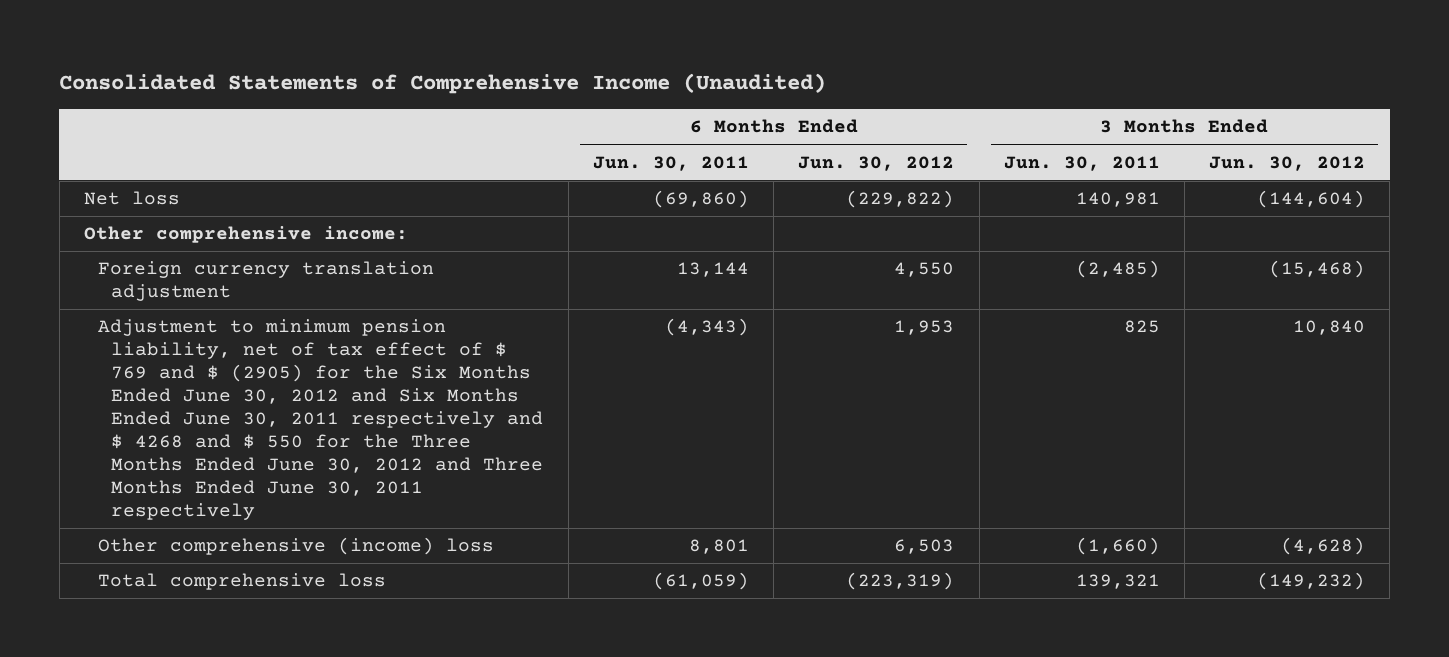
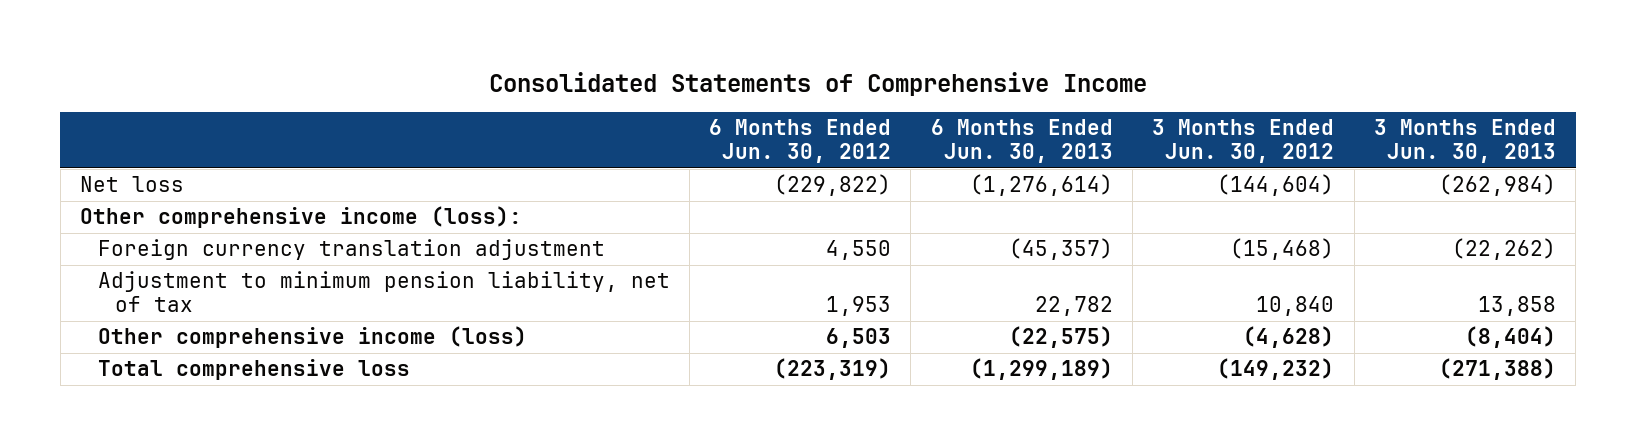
- Consolidated Statements of Comprehensive Income (Unaudited)
+ Consolidated Statements of Comprehensive Income
- | 6 Months Ended Jun. 30, 2011 | 6 Months Ended Jun. 30, 2012 | 3 Months Ended Jun. 30, 2011 | 3 Months Ended Jun. 30, 2012
+ | 6 Months Ended Jun. 30, 2012 | 6 Months Ended Jun. 30, 2013 | 3 Months Ended Jun. 30, 2012 | 3 Months Ended Jun. 30, 2013
- Other comprehensive income:
+ Other comprehensive income (loss):
- Adjustment to minimum pension liability, net of tax effect of $ 769 and $ (2905) for the Six Months Ended June 30, 2012 and Six Months Ended June 30, 2011 respectively and $ 4268 and $ 550 for the Three Months Ended June 30, 2012 and Three Months Ended June 30, 2011 respectively | (4,343) | 1,953 | 825 | 10,840
- Other comprehensive (income) loss | 8,801 | 6,503 | (1,660) | (4,628)
+ Adjustment to minimum pension liability, net of tax | 1,953 | 22,782 | 10,840 | 13,858
+ Other comprehensive income (loss) | 6,503 | (22,575) | (4,628) | (8,404)

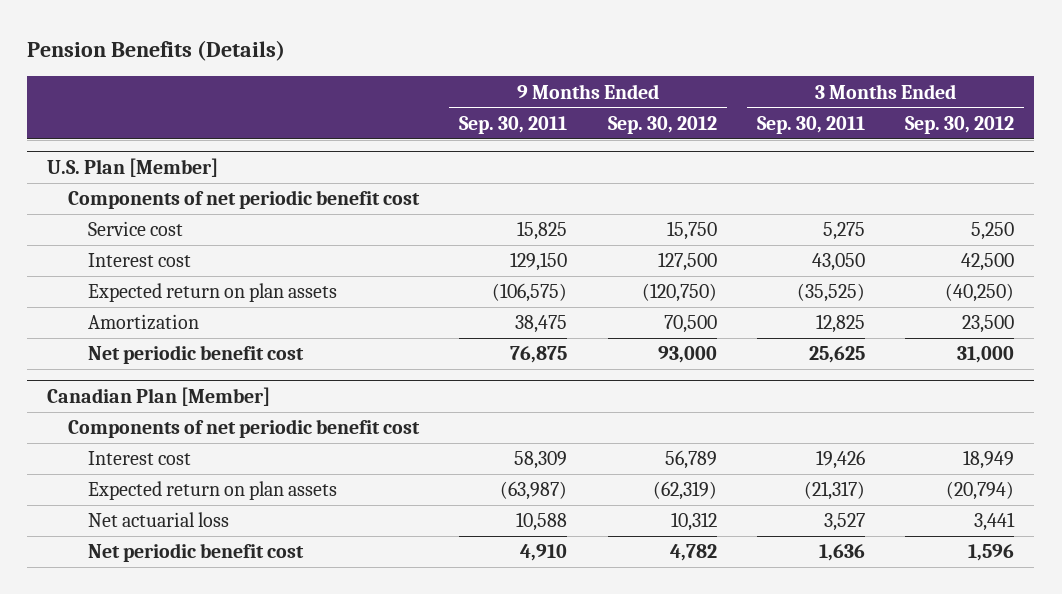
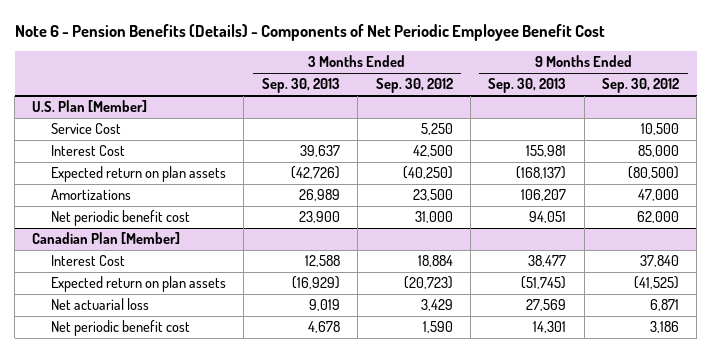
- Pension Benefits (Details)
+ Note 6 - Pension Benefits (Details) - Components of Net Periodic Employee Benefit Cost
- | 9 Months Ended Sep. 30, 2011 | 9 Months Ended Sep. 30, 2012 | 3 Months Ended Sep. 30, 2011 | 3 Months Ended Sep. 30, 2012
+ | 3 Months Ended Sep. 30, 2013 | 3 Months Ended Sep. 30, 2012 | 9 Months Ended Sep. 30, 2013 | 9 Months Ended Sep. 30, 2012
@ U.S. Plan [Member]
- Components of net periodic benefit cost
- Service cost | 15,825 | 15,750 | 5,275 | 5,250
- Interest cost | 129,150 | 127,500 | 43,050 | 42,500
- Expected return on plan assets | (106,575) | (120,750) | (35,525) | (40,250)
- Amortization | 38,475 | 70,500 | 12,825 | 23,500
- Net periodic benefit cost | 76,875 | 93,000 | 25,625 | 31,000
+ Service Cost | | 5,250 | | 10,500
+ Interest Cost | 39,637 | 42,500 | 155,981 | 85,000
+ Expected return on plan assets | (42,726) | (40,250) | (168,137) | (80,500)
+ Amortizations | 26,989 | 23,500 | 106,207 | 47,000
+ Net periodic benefit cost | 23,900 | 31,000 | 94,051 | 62,000
@ Canadian Plan [Member]
- Components of net periodic benefit cost
- Interest cost | 58,309 | 56,789 | 19,426 | 18,949
- Expected return on plan assets | (63,987) | (62,319) | (21,317) | (20,794)
- Net actuarial loss | 10,588 | 10,312 | 3,527 | 3,441
- Net periodic benefit cost | 4,910 | 4,782 | 1,636 | 1,596
+ Interest Cost | 12,588 | 18,884 | 38,477 | 37,840
+ Expected return on plan assets | (16,929) | (20,723) | (51,745) | (41,525)
+ Net actuarial loss | 9,019 | 3,429 | 27,569 | 6,871
+ Net periodic benefit cost | 4,678 | 1,590 | 14,301 | 3,186

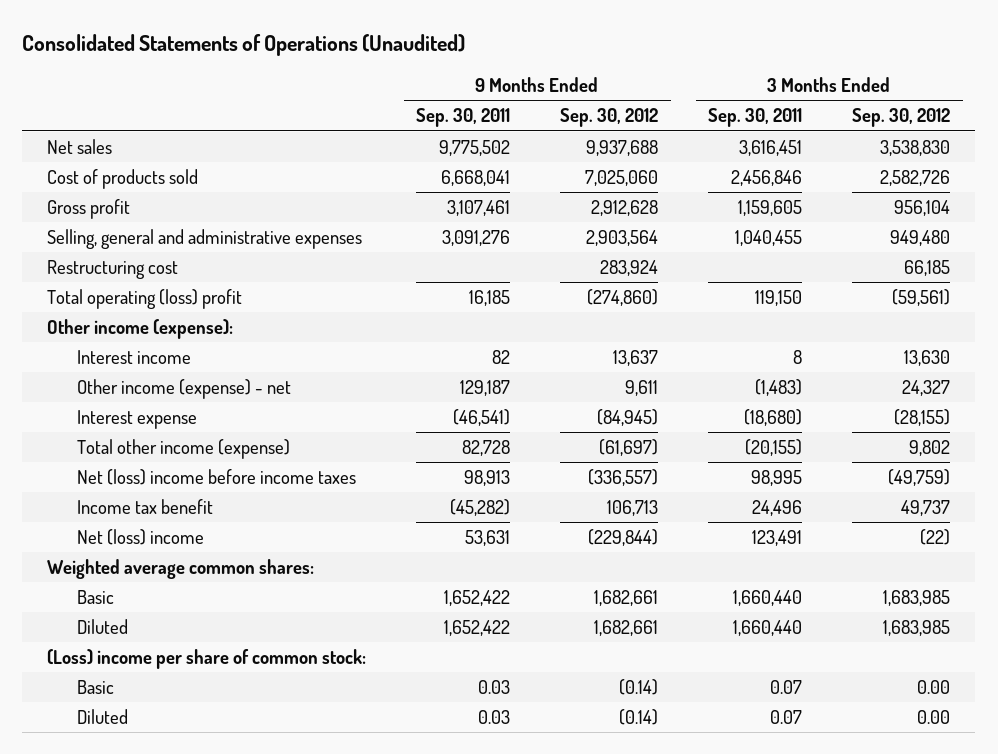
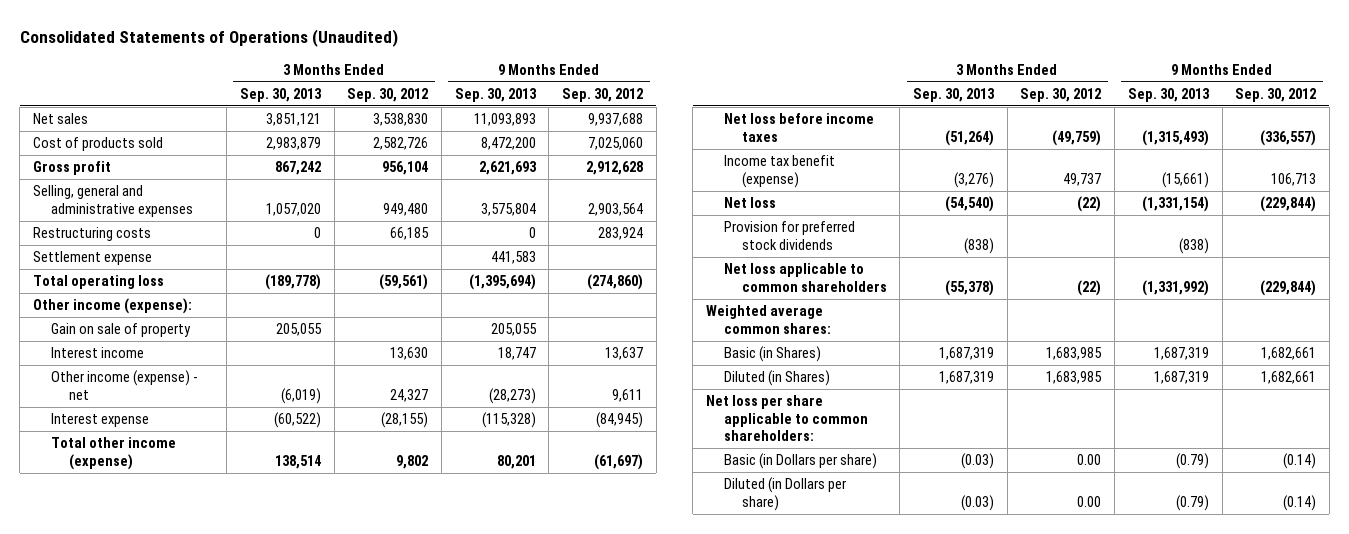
- | 9 Months Ended Sep. 30, 2011 | 9 Months Ended Sep. 30, 2012 | 3 Months Ended Sep. 30, 2011 | 3 Months Ended Sep. 30, 2012
+ | 3 Months Ended Sep. 30, 2013 | 3 Months Ended Sep. 30, 2012 | 9 Months Ended Sep. 30, 2013 | 9 Months Ended Sep. 30, 2012
- Restructuring cost | | 283,924 | | 66,185
- Total operating (loss) profit | 16,185 | (274,860) | 119,150 | (59,561)
+ Restructuring costs | 0 | 66,185 | 0 | 283,924
+ Settlement expense | | | 441,583 |
+ Total operating loss | (189,778) | (59,561) | (1,395,694) | (274,860)
+ Gain on sale of property | 205,055 | | 205,055 |
- Net (loss) income before income taxes | 98,913 | (336,557) | 98,995 | (49,759)
- Income tax benefit | (45,282) | 106,713 | 24,496 | 49,737
- Net (loss) income | 53,631 | (229,844) | 123,491 | (22)
+ Net loss before income taxes | (51,264) | (49,759) | (1,315,493) | (336,557)
+ Income tax benefit (expense) | (3,276) | 49,737 | (15,661) | 106,713
+ Net loss | (54,540) | (22) | (1,331,154) | (229,844)
+ Provision for preferred stock dividends | (838) | | (838) |
+ Net loss applicable to common shareholders | (55,378) | (22) | (1,331,992) | (229,844)
- Basic | 1,652,422 | 1,682,661 | 1,660,440 | 1,683,985
- Diluted | 1,652,422 | 1,682,661 | 1,660,440 | 1,683,985
- (Loss) income per share of common stock:
- Basic | 0.03 | (0.14) | 0.07 | 0.00
- Diluted | 0.03 | (0.14) | 0.07 | 0.00
+ Basic (in Shares) | 1,687,319 | 1,683,985 | 1,687,319 | 1,682,661
+ Diluted (in Shares) | 1,687,319 | 1,683,985 | 1,687,319 | 1,682,661
+ Net loss per share applicable to common shareholders:
+ Basic (in Dollars per share) | (0.03) | 0.00 | (0.79) | (0.14)
+ Diluted (in Dollars per share) | (0.03) | 0.00 | (0.79) | (0.14)

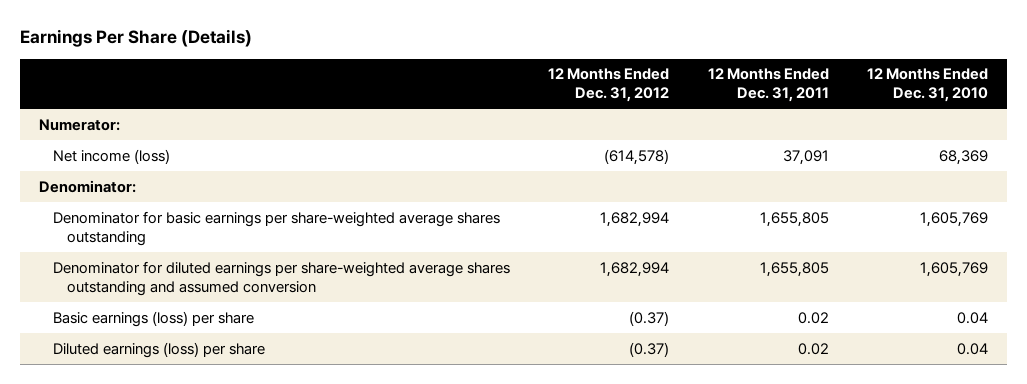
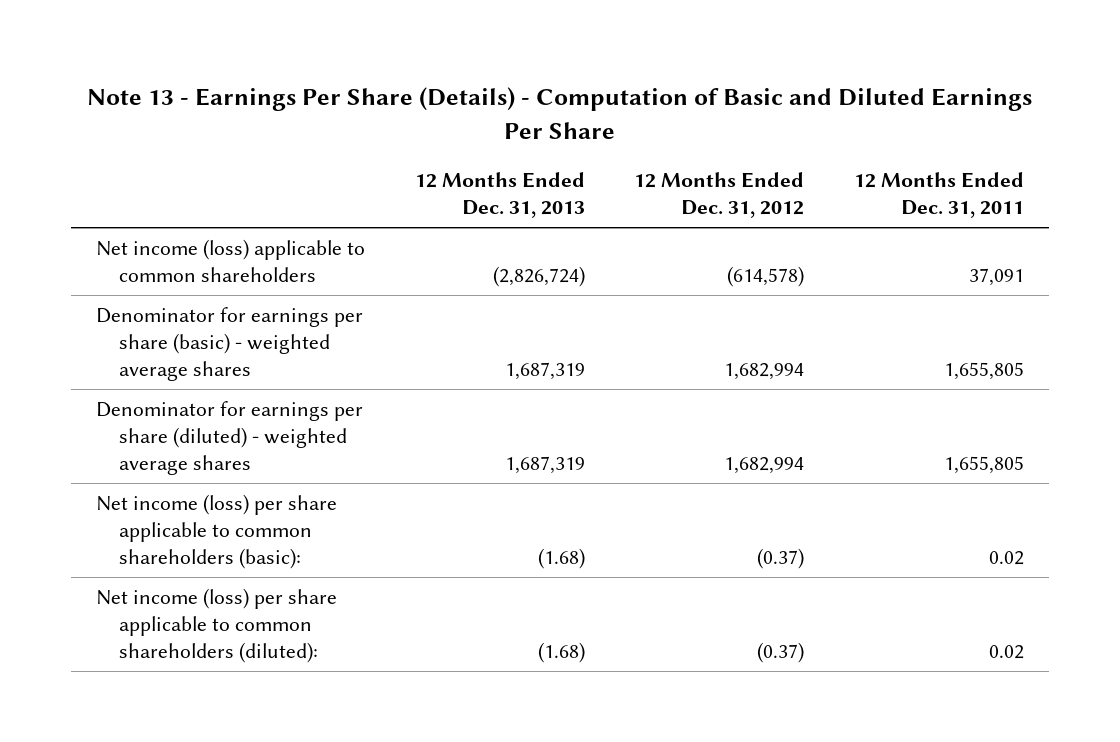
- Earnings Per Share (Details)
+ Note 13 - Earnings Per Share (Details) - Computation of Basic and Diluted Earnings Per Share
- | 12 Months Ended Dec. 31, 2012 | 12 Months Ended Dec. 31, 2011 | 12 Months Ended Dec. 31, 2010
+ | 12 Months Ended Dec. 31, 2013 | 12 Months Ended Dec. 31, 2012 | 12 Months Ended Dec. 31, 2011
- Numerator:
- Net income (loss) | (614,578) | 37,091 | 68,369
- Denominator:
- Denominator for basic earnings per share-weighted average shares outstanding | 1,682,994 | 1,655,805 | 1,605,769
- Denominator for diluted earnings per share-weighted average shares outstanding and assumed conversion | 1,682,994 | 1,655,805 | 1,605,769
- Basic earnings (loss) per share | (0.37) | 0.02 | 0.04
- Diluted earnings (loss) per share | (0.37) | 0.02 | 0.04
+ Net income (loss) applicable to common shareholders | (2,826,724) | (614,578) | 37,091
+ Denominator for earnings per share (basic) - weighted average shares | 1,687,319 | 1,682,994 | 1,655,805
+ Denominator for earnings per share (diluted) - weighted average shares | 1,687,319 | 1,682,994 | 1,655,805
+ Net income (loss) per share applicable to common shareholders (basic): | (1.68) | (0.37) | 0.02
+ Net income (loss) per share applicable to common shareholders (diluted): | (1.68) | (0.37) | 0.02

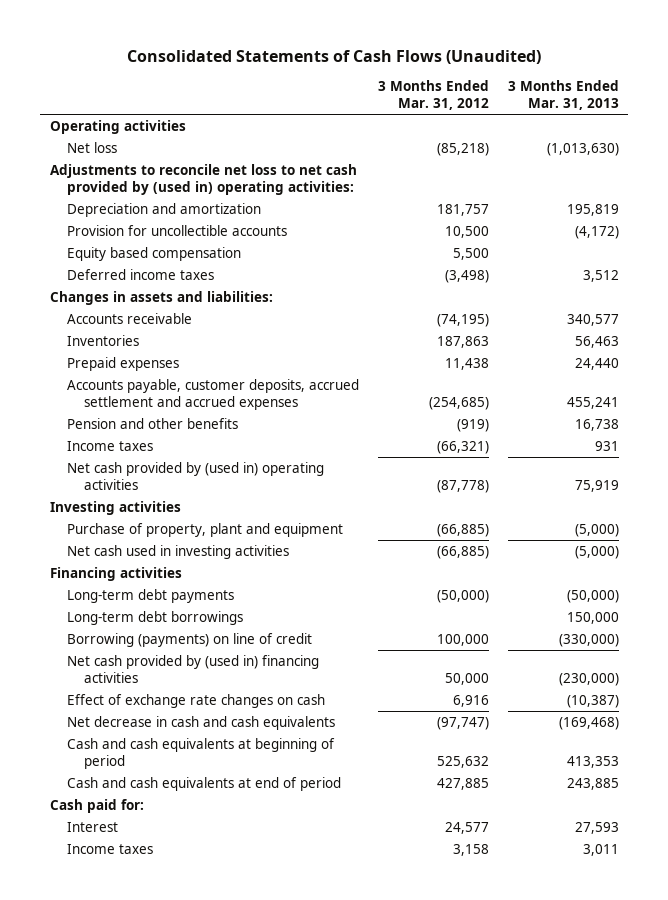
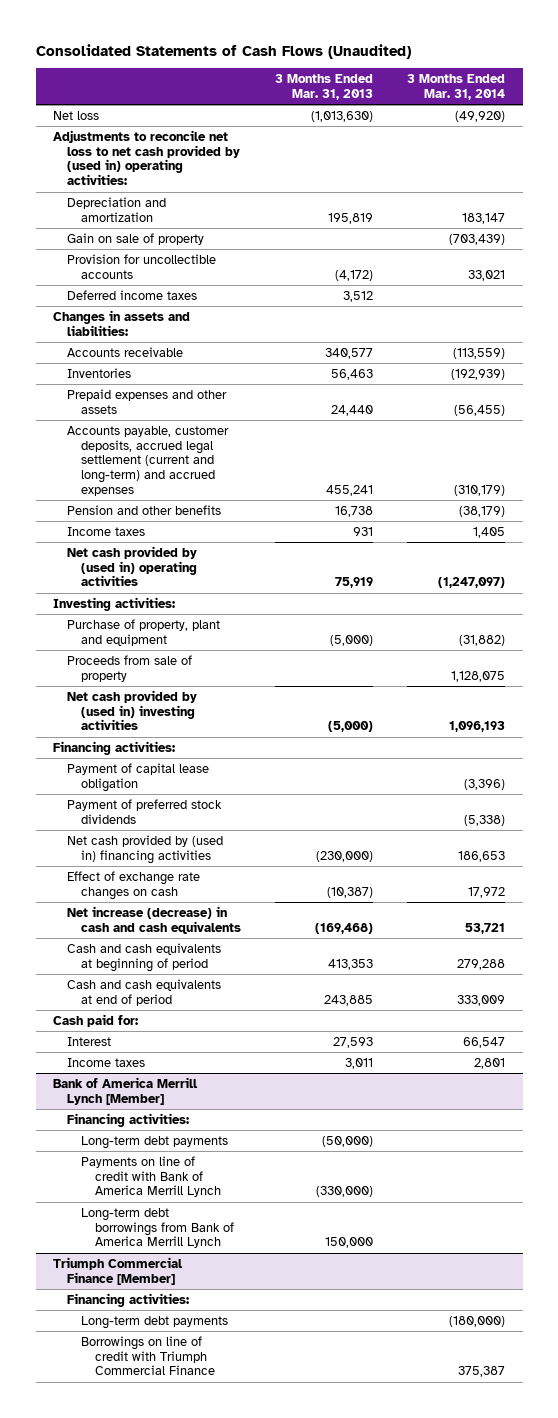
- | 3 Months Ended Mar. 31, 2012 | 3 Months Ended Mar. 31, 2013
+ | 3 Months Ended Mar. 31, 2013 | 3 Months Ended Mar. 31, 2014
- Operating activities
+ Gain on sale of property | | (703,439)
- Equity based compensation | 5,500 |
- Prepaid expenses | 11,438 | 24,440
- Accounts payable, customer deposits, accrued settlement and accrued expenses | (254,685) | 455,241
+ Prepaid expenses and other assets | 24,440 | (56,455)
+ Accounts payable, customer deposits, accrued legal settlement (current and long-term) and accrued expenses | 455,241 | (310,179)
- Investing activities
+ Investing activities:
- Net cash used in investing activities | (66,885) | (5,000)
- Financing activities
- Long-term debt payments | (50,000) | (50,000)
- Long-term debt borrowings | | 150,000
- Borrowing (payments) on line of credit | 100,000 | (330,000)
+ Proceeds from sale of property | | 1,128,075
+ Net cash provided by (used in) investing activities | (5,000) | 1,096,193
+ Financing activities:
+ Payment of capital lease obligation | | (3,396)
+ Payment of preferred stock dividends | | (5,338)
- Net decrease in cash and cash equivalents | (97,747) | (169,468)
+ Net increase (decrease) in cash and cash equivalents | (169,468) | 53,721
+ Bank of America Merrill Lynch [Member]
+ Financing activities:
+ Long-term debt payments | (50,000) |
+ Payments on line of credit with Bank of America Merrill Lynch | (330,000) |
+ Long-term debt borrowings from Bank of America Merrill Lynch | 150,000 |
+ Triumph Commercial Finance [Member]
+ Financing activities:
+ Long-term debt payments | | (180,000)
+ Borrowings on line of credit with Triumph Commercial Finance | | 375,387

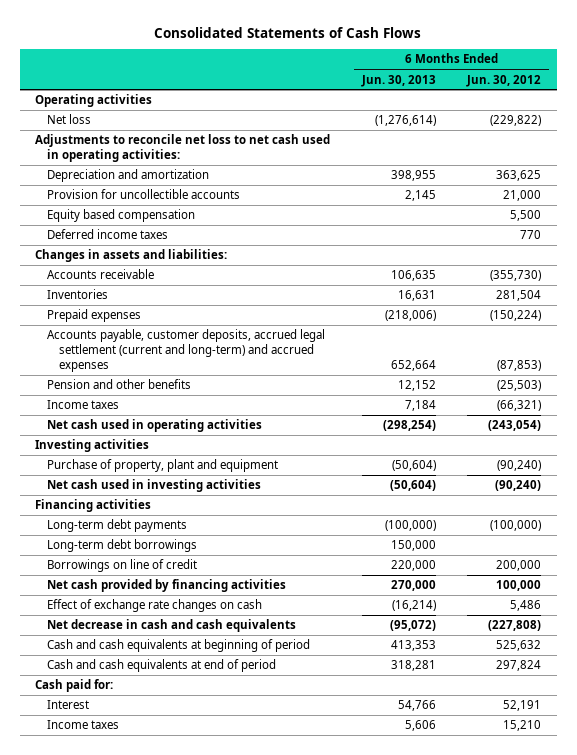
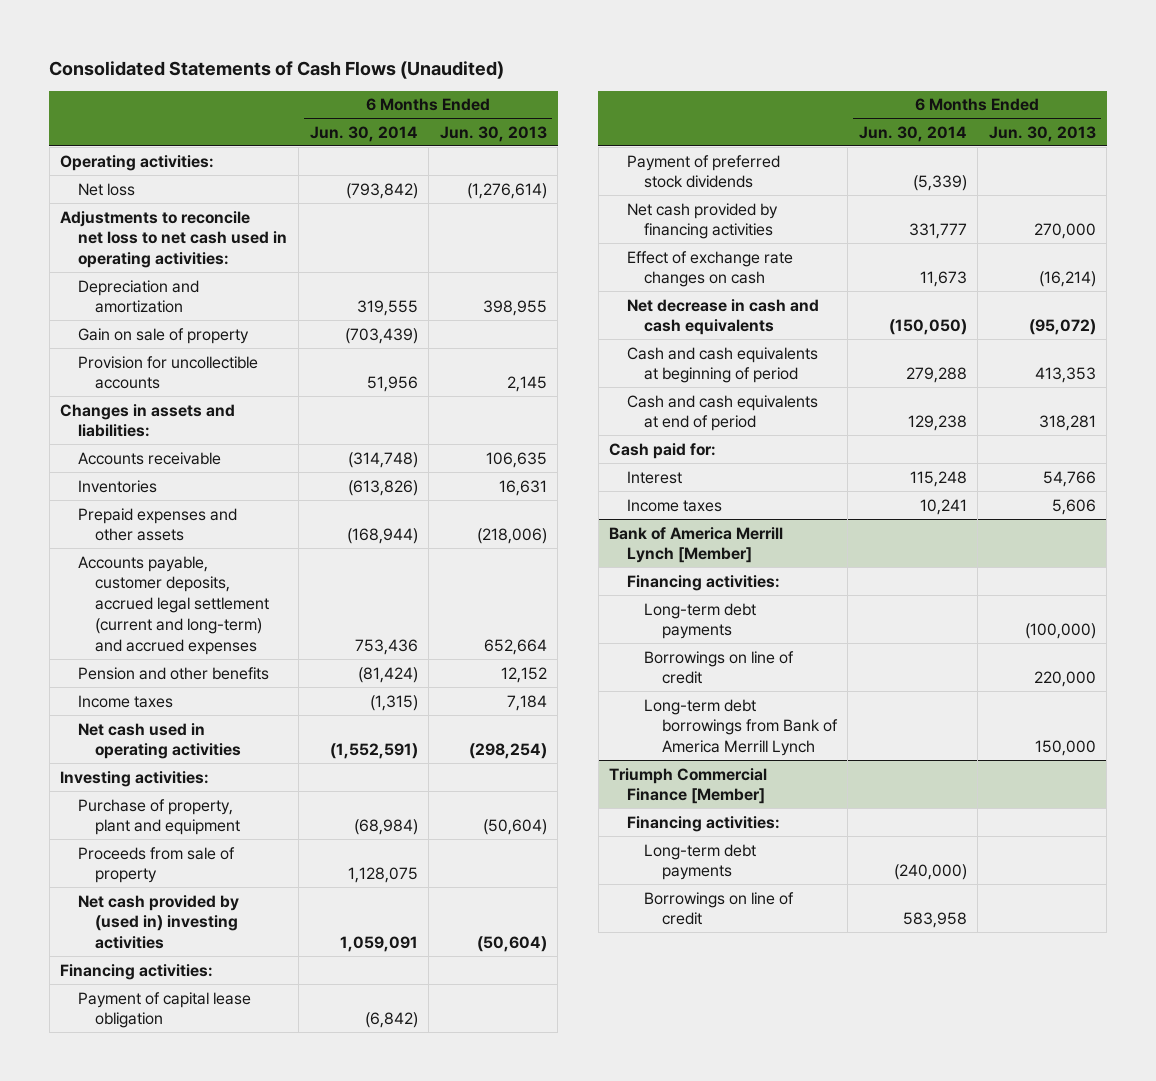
- Consolidated Statements of Cash Flows
+ Consolidated Statements of Cash Flows (Unaudited)
- | 6 Months Ended Jun. 30, 2013 | 6 Months Ended Jun. 30, 2012
+ | 6 Months Ended Jun. 30, 2014 | 6 Months Ended Jun. 30, 2013
- Operating activities
+ Operating activities:
+ Gain on sale of property | (703,439) |
- Equity based compensation | | 5,500
- Deferred income taxes | | 770
- Prepaid expenses | (218,006) | (150,224)
+ Prepaid expenses and other assets | (168,944) | (218,006)
- Investing activities
+ Investing activities:
- Net cash used in investing activities | (50,604) | (90,240)
- Financing activities
- Long-term debt payments | (100,000) | (100,000)
- Long-term debt borrowings | 150,000 |
- Borrowings on line of credit | 220,000 | 200,000
+ Proceeds from sale of property | 1,128,075 |
+ Net cash provided by (used in) investing activities | 1,059,091 | (50,604)
+ Financing activities:
+ Payment of capital lease obligation | (6,842) |
+ Payment of preferred stock dividends | (5,339) |
+ Bank of America Merrill Lynch [Member]
+ Financing activities:
+ Long-term debt payments | | (100,000)
+ Borrowings on line of credit | | 220,000
+ Long-term debt borrowings from Bank of America Merrill Lynch | | 150,000
+ Triumph Commercial Finance [Member]
+ Financing activities:
+ Long-term debt payments | (240,000) |
+ Borrowings on line of credit | 583,958 |

